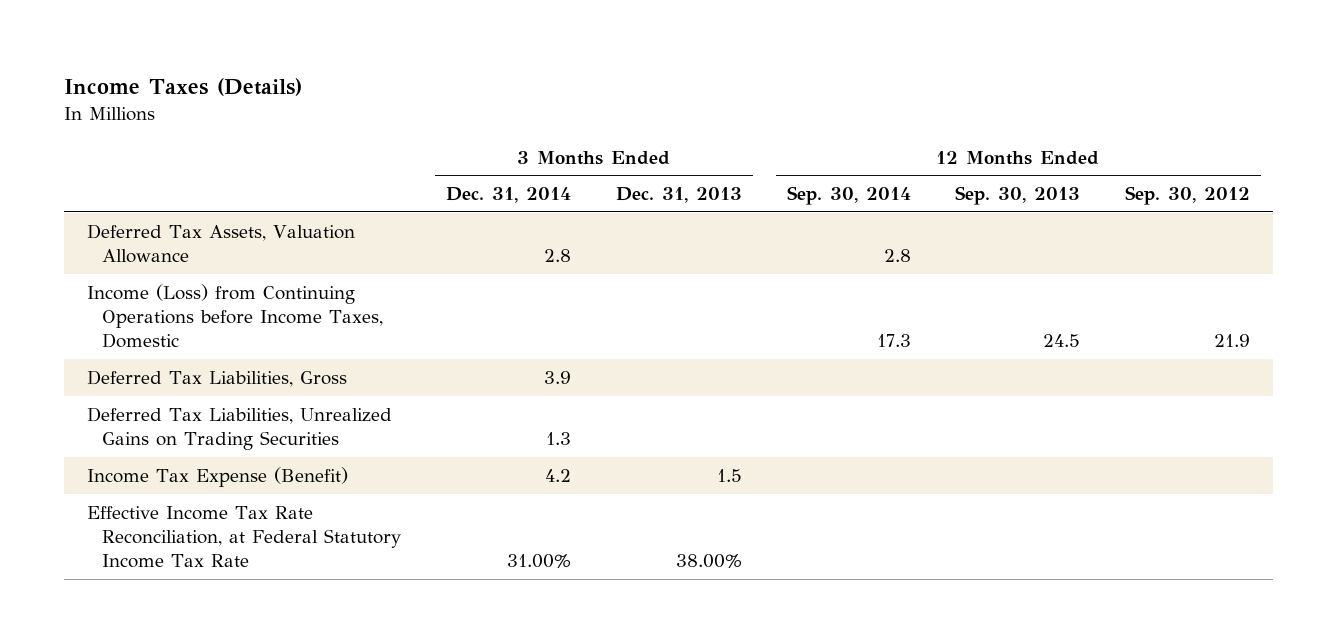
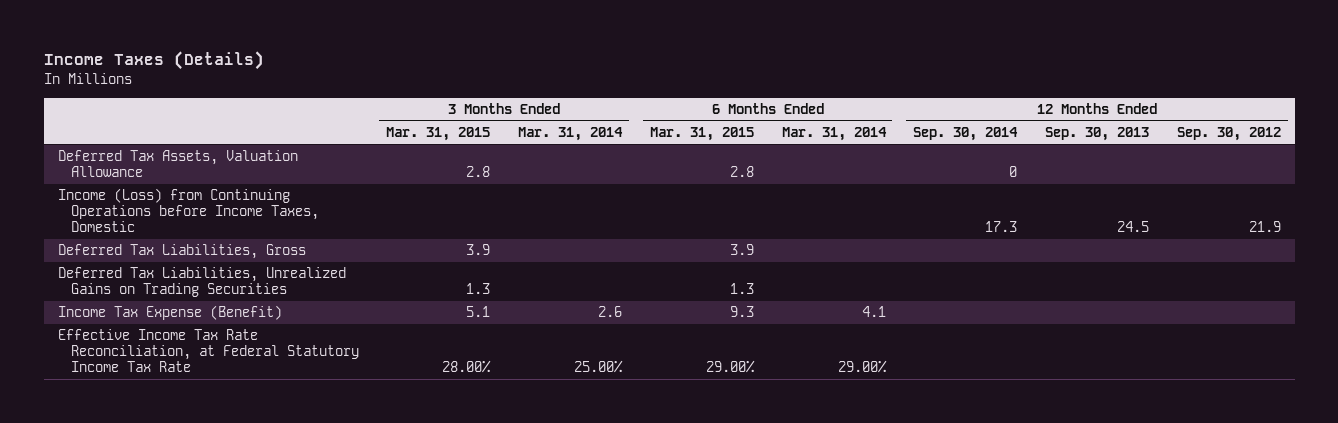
- | 3 Months Ended Dec. 31, 2014 | 3 Months Ended Dec. 31, 2013 | 12 Months Ended Sep. 30, 2014 | 12 Months Ended Sep. 30, 2013 | 12 Months Ended Sep. 30, 2012
+ | 3 Months Ended Mar. 31, 2015 | 3 Months Ended Mar. 31, 2014 | 6 Months Ended Mar. 31, 2015 | 6 Months Ended Mar. 31, 2014 | 12 Months Ended Sep. 30, 2014 | 12 Months Ended Sep. 30, 2013 | 12 Months Ended Sep. 30, 2012
- Deferred Tax Assets, Valuation Allowance | 2.8 | | 2.8 | |
+ Deferred Tax Assets, Valuation Allowance | 2.8 | | 2.8 | | 0 | |

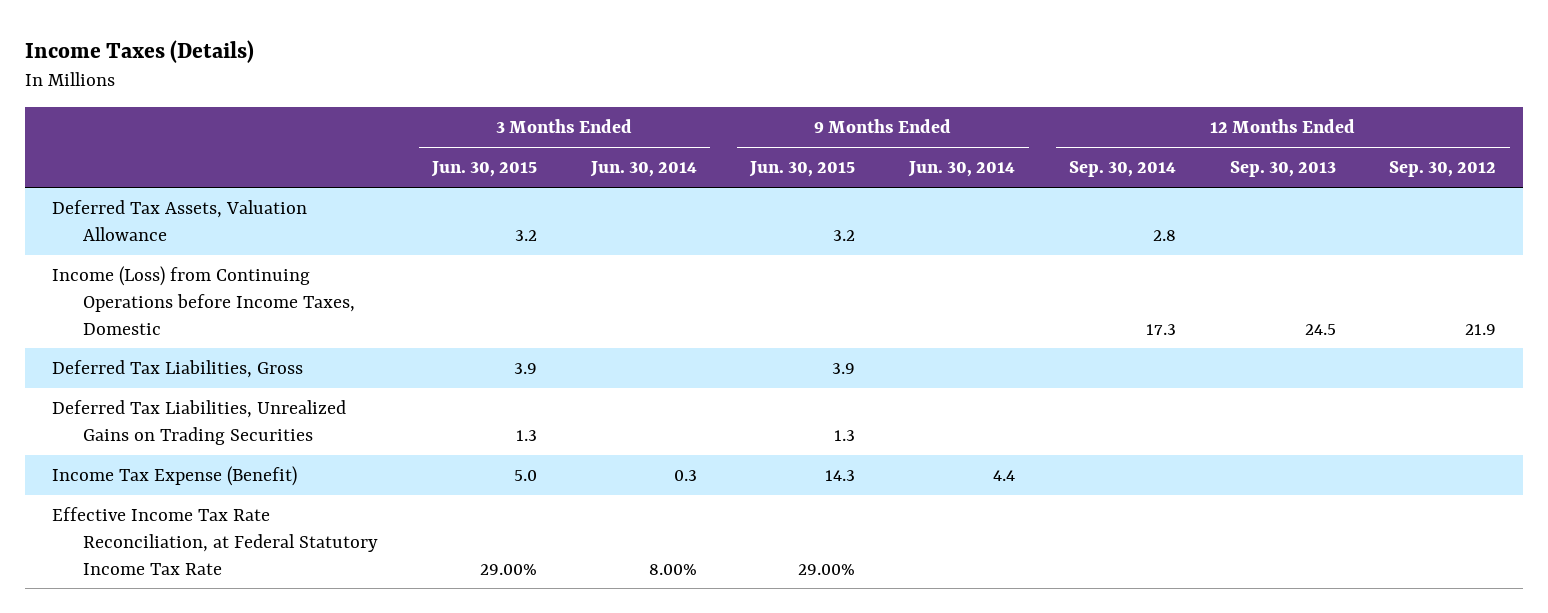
- | 3 Months Ended Mar. 31, 2015 | 3 Months Ended Mar. 31, 2014 | 6 Months Ended Mar. 31, 2015 | 6 Months Ended Mar. 31, 2014 | 12 Months Ended Sep. 30, 2014 | 12 Months Ended Sep. 30, 2013 | 12 Months Ended Sep. 30, 2012
+ | 3 Months Ended Jun. 30, 2015 | 3 Months Ended Jun. 30, 2014 | 9 Months Ended Jun. 30, 2015 | 9 Months Ended Jun. 30, 2014 | 12 Months Ended Sep. 30, 2014 | 12 Months Ended Sep. 30, 2013 | 12 Months Ended Sep. 30, 2012
- Deferred Tax Assets, Valuation Allowance | 2.8 | | 2.8 | | 0 | |
+ Deferred Tax Assets, Valuation Allowance | 3.2 | | 3.2 | | 2.8 | |

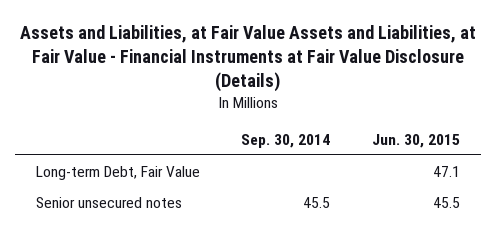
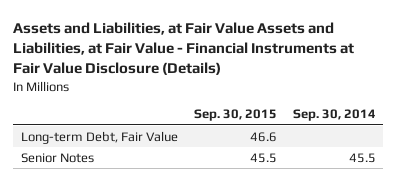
- | Sep. 30, 2014 | Jun. 30, 2015
+ | Sep. 30, 2015 | Sep. 30, 2014
- Senior unsecured notes | 45.5 | 45.5
+ Senior Notes | 45.5 | 45.5

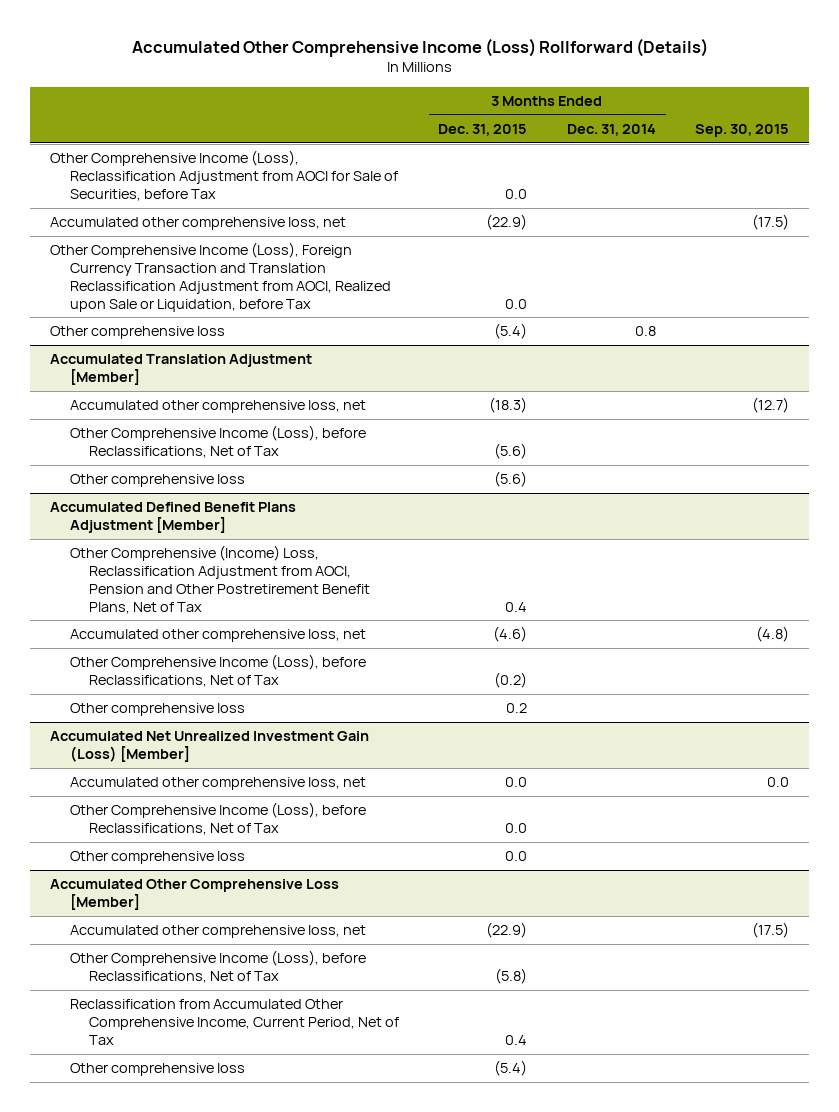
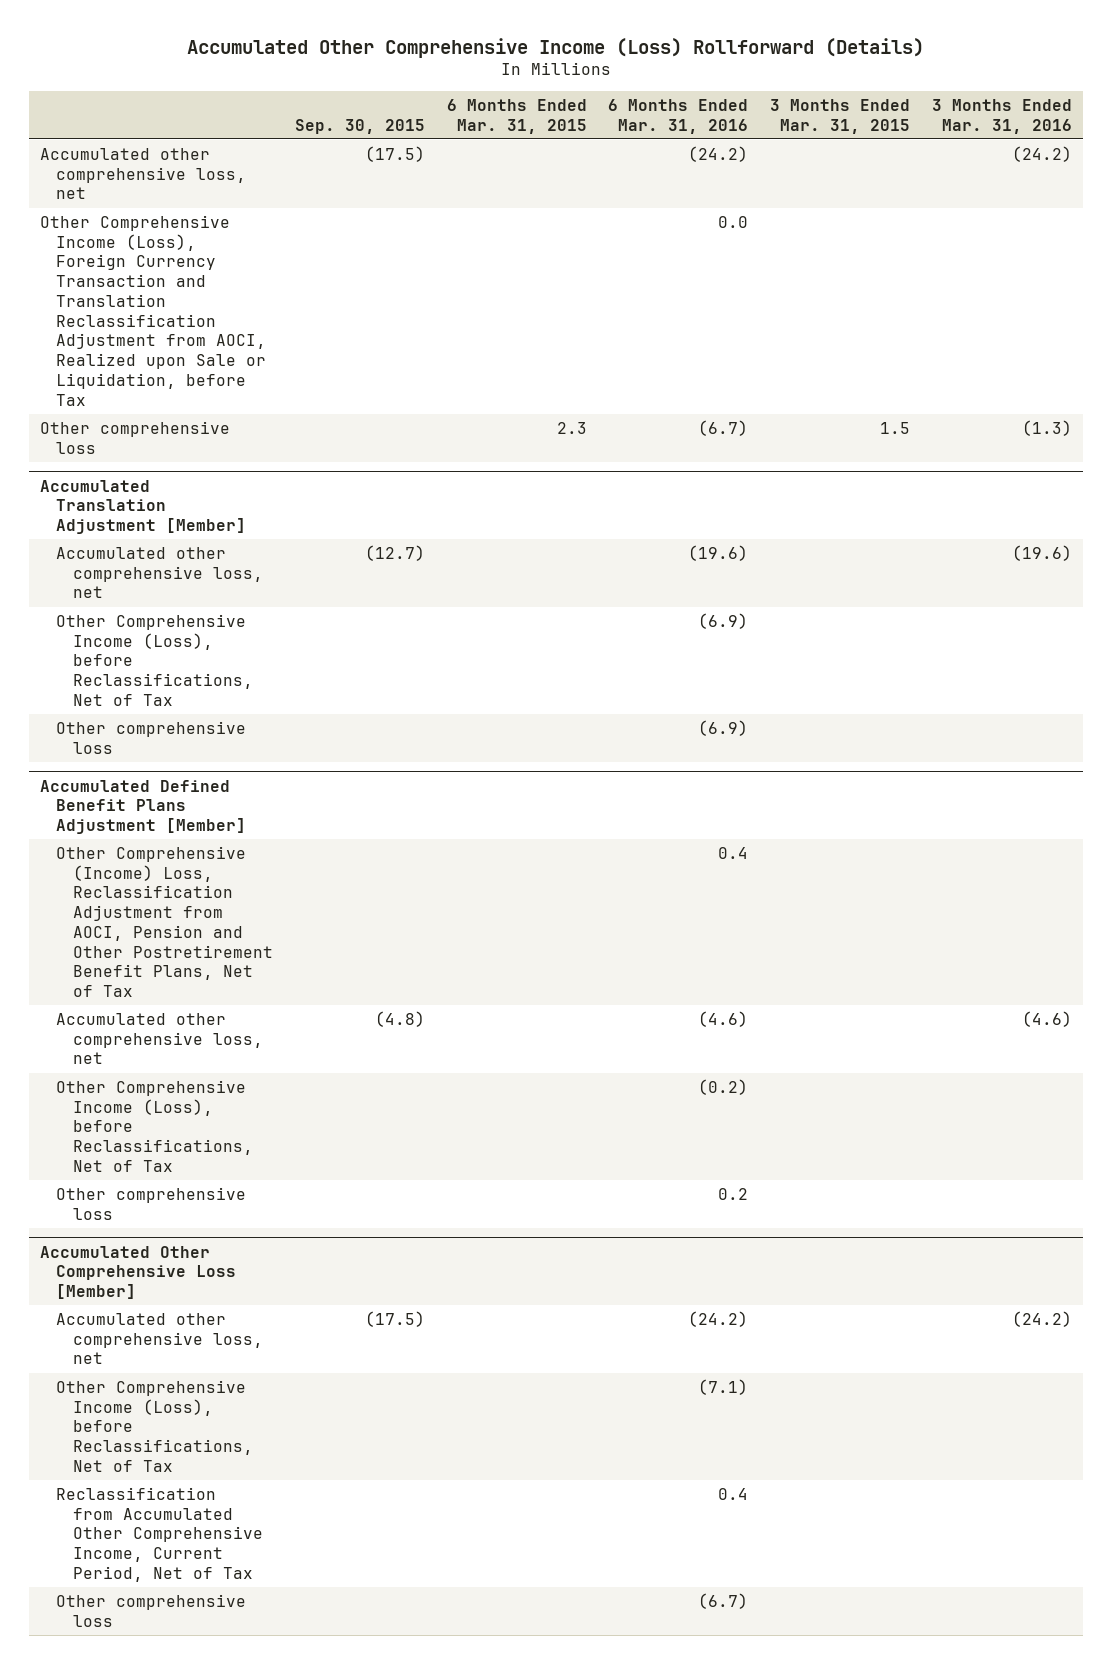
- | 3 Months Ended Dec. 31, 2015 | 3 Months Ended Dec. 31, 2014 | Sep. 30, 2015
+ | Sep. 30, 2015 | 6 Months Ended Mar. 31, 2015 | 6 Months Ended Mar. 31, 2016 | 3 Months Ended Mar. 31, 2015 | 3 Months Ended Mar. 31, 2016
- Other Comprehensive Income (Loss), Reclassification Adjustment from AOCI for Sale of Securities, before Tax | 0.0 | |
- Accumulated Net Unrealized Investment Gain (Loss) [Member]
- Accumulated other comprehensive loss, net | 0.0 | | 0.0
- Other Comprehensive Income (Loss), before Reclassifications, Net of Tax | 0.0 | |
- Other comprehensive loss | 0.0 | |

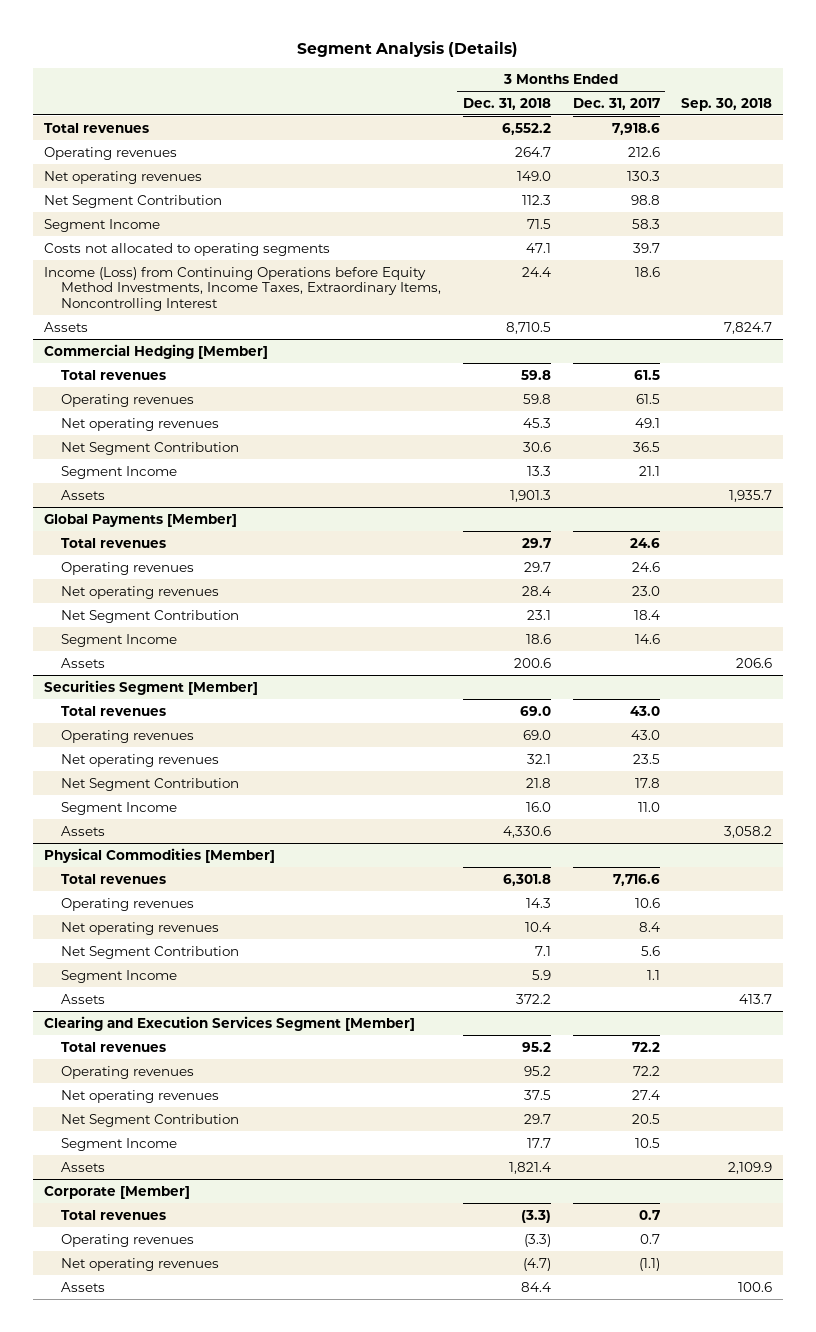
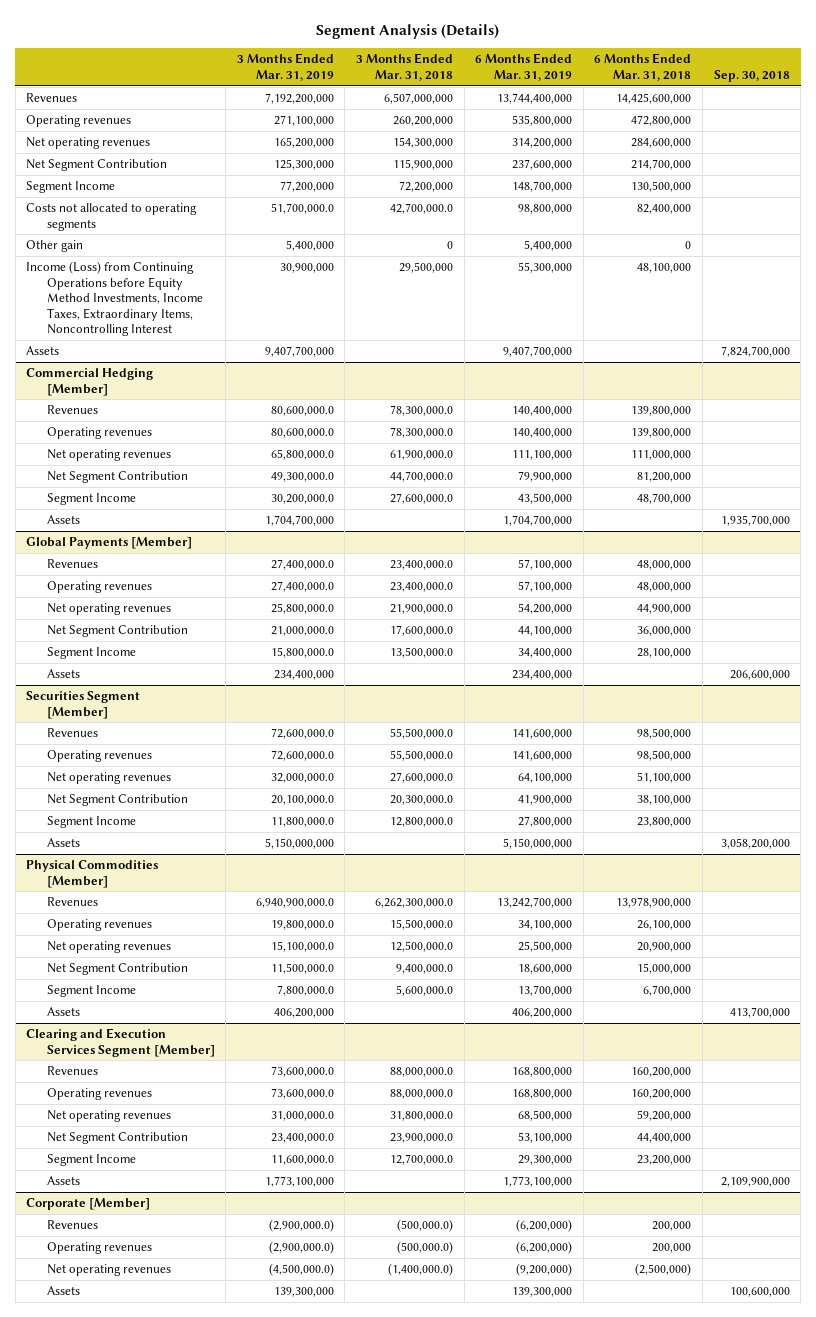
- | 3 Months Ended Dec. 31, 2018 | 3 Months Ended Dec. 31, 2017 | Sep. 30, 2018
+ | 3 Months Ended Mar. 31, 2019 | 3 Months Ended Mar. 31, 2018 | 6 Months Ended Mar. 31, 2019 | 6 Months Ended Mar. 31, 2018 | Sep. 30, 2018
- Total revenues | 6,552.2 | 7,918.6 |
+ Revenues | 7,192,200,000 | 6,507,000,000 | 13,744,400,000 | 14,425,600,000 |
+ Other gain | 5,400,000 | 0 | 5,400,000 | 0 |
- Assets | 8,710.5 | | 7,824.7
+ Assets | 9,407,700,000 | | 9,407,700,000 | | 7,824,700,000
@ Commercial Hedging [Member]
- Total revenues | 59.8 | 61.5 |
+ Revenues | 80,600,000.0 | 78,300,000.0 | 140,400,000 | 139,800,000 |
- Assets | 1,901.3 | | 1,935.7
+ Assets | 1,704,700,000 | | 1,704,700,000 | | 1,935,700,000
@ Global Payments [Member]
- Total revenues | 29.7 | 24.6 |
+ Revenues | 27,400,000.0 | 23,400,000.0 | 57,100,000 | 48,000,000 |
- Assets | 200.6 | | 206.6
+ Assets | 234,400,000 | | 234,400,000 | | 206,600,000
@ Securities Segment [Member]
- Total revenues | 69.0 | 43.0 |
+ Revenues | 72,600,000.0 | 55,500,000.0 | 141,600,000 | 98,500,000 |
- Assets | 4,330.6 | | 3,058.2
+ Assets | 5,150,000,000 | | 5,150,000,000 | | 3,058,200,000
@ Physical Commodities [Member]
- Total revenues | 6,301.8 | 7,716.6 |
+ Revenues | 6,940,900,000.0 | 6,262,300,000.0 | 13,242,700,000 | 13,978,900,000 |
- Assets | 372.2 | | 413.7
+ Assets | 406,200,000 | | 406,200,000 | | 413,700,000
@ Clearing and Execution Services Segment [Member]
- Total revenues | 95.2 | 72.2 |
+ Revenues | 73,600,000.0 | 88,000,000.0 | 168,800,000 | 160,200,000 |
- Assets | 1,821.4 | | 2,109.9
+ Assets | 1,773,100,000 | | 1,773,100,000 | | 2,109,900,000
@ Corporate [Member]
- Total revenues | (3.3) | 0.7 |
+ Revenues | (2,900,000.0) | (500,000.0) | (6,200,000) | 200,000 |
- Assets | 84.4 | | 100.6
+ Assets | 139,300,000 | | 139,300,000 | | 100,600,000

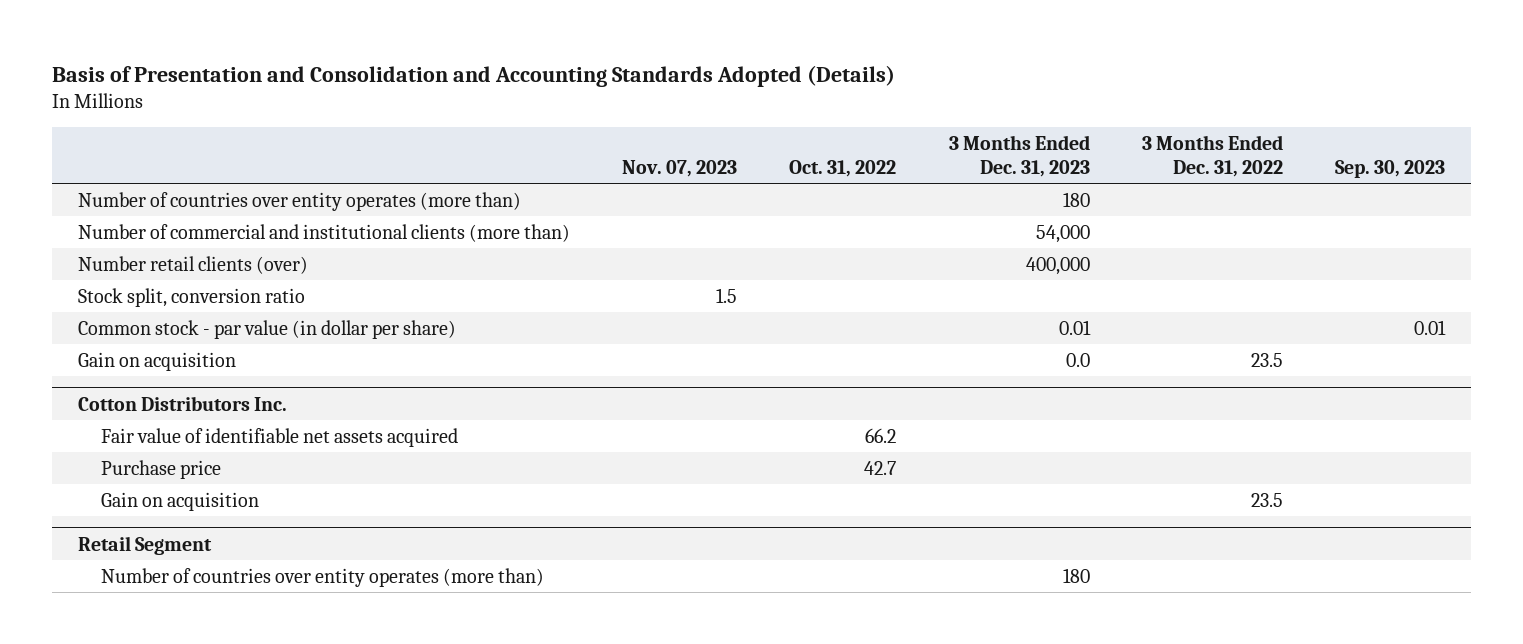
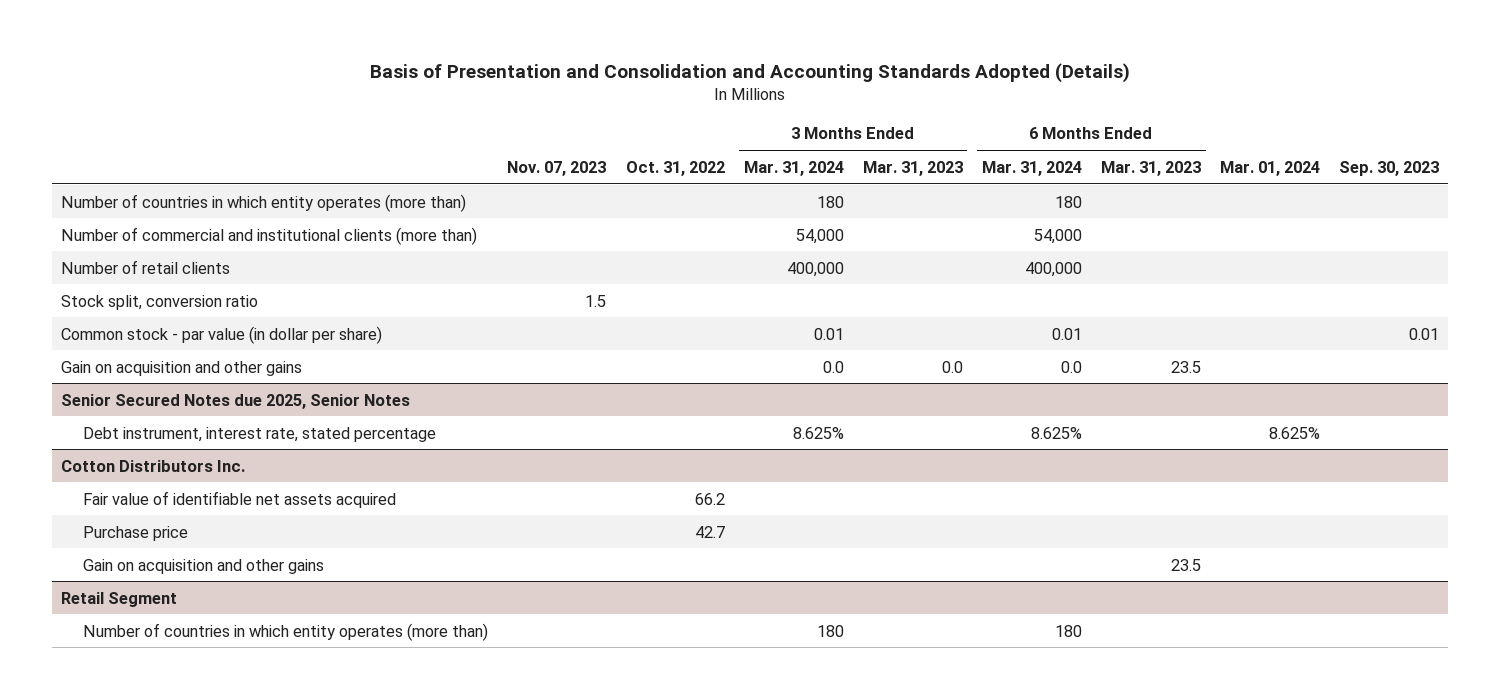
- | Nov. 07, 2023 | Oct. 31, 2022 | 3 Months Ended Dec. 31, 2023 | 3 Months Ended Dec. 31, 2022 | Sep. 30, 2023
+ | Nov. 07, 2023 | Oct. 31, 2022 | 3 Months Ended Mar. 31, 2024 | 3 Months Ended Mar. 31, 2023 | 6 Months Ended Mar. 31, 2024 | 6 Months Ended Mar. 31, 2023 | Mar. 01, 2024 | Sep. 30, 2023
- Number of countries over entity operates (more than) | | | 180 | |
+ Number of countries in which entity operates (more than) | | | 180 | | 180 | | |
- Number retail clients (over) | | | 400,000 | |
+ Number of retail clients | | | 400,000 | | 400,000 | | |
- Gain on acquisition | | | 0.0 | 23.5 |
+ Gain on acquisition and other gains | | | 0.0 | 0.0 | 0.0 | 23.5 | |
+ Senior Secured Notes due 2025, Senior Notes
+ Debt instrument, interest rate, stated percentage | | | 8.625% | | 8.625% | | 8.625% |
@ Cotton Distributors Inc.
- Gain on acquisition | | | | 23.5 |
+ Gain on acquisition and other gains | | | | | | 23.5 | |
@ Retail Segment
- Number of countries over entity operates (more than) | | | 180 | |
+ Number of countries in which entity operates (more than) | | | 180 | | 180 | | |

